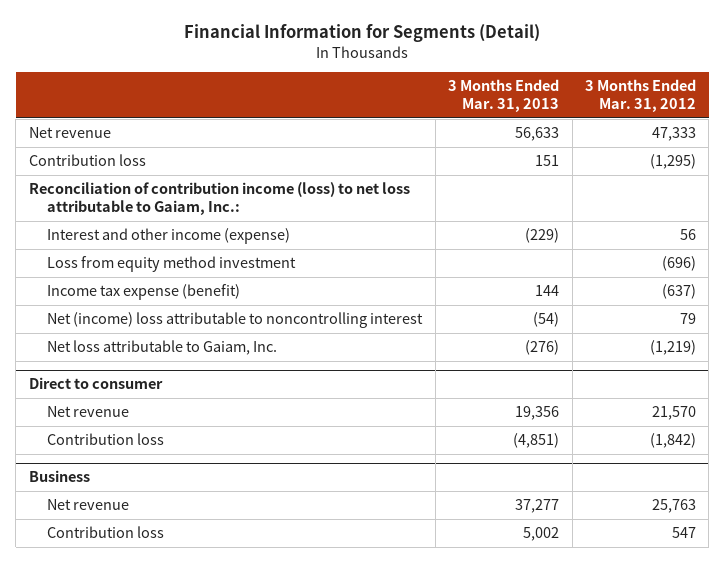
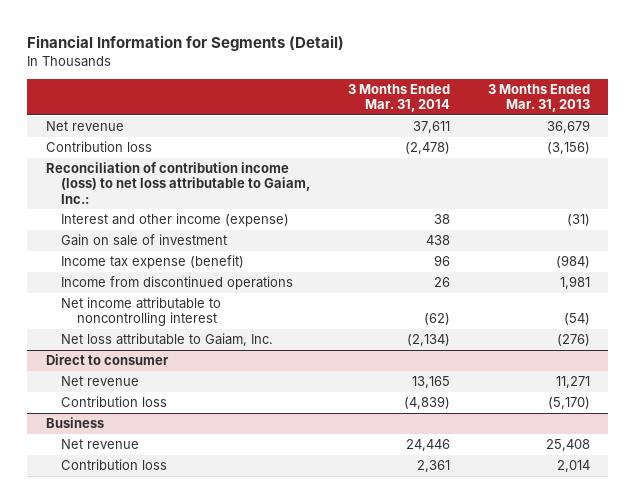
- | 3 Months Ended Mar. 31, 2013 | 3 Months Ended Mar. 31, 2012
+ | 3 Months Ended Mar. 31, 2014 | 3 Months Ended Mar. 31, 2013
- Net revenue | 56,633 | 47,333
- Contribution loss | 151 | (1,295)
+ Net revenue | 37,611 | 36,679
+ Contribution loss | (2,478) | (3,156)
- Interest and other income (expense) | (229) | 56
- Loss from equity method investment | | (696)
- Income tax expense (benefit) | 144 | (637)
- Net (income) loss attributable to noncontrolling interest | (54) | 79
+ Interest and other income (expense) | 38 | (31)
+ Gain on sale of investment | 438 |
+ Income tax expense (benefit) | 96 | (984)
+ Income from discontinued operations | 26 | 1,981
+ Net income attributable to noncontrolling interest | (62) | (54)
@ Direct to consumer
- Net revenue | 19,356 | 21,570
- Contribution loss | (4,851) | (1,842)
+ Net revenue | 13,165 | 11,271
+ Contribution loss | (4,839) | (5,170)
@ Business
- Net revenue | 37,277 | 25,763
- Contribution loss | 5,002 | 547
+ Net revenue | 24,446 | 25,408
+ Contribution loss | 2,361 | 2,014

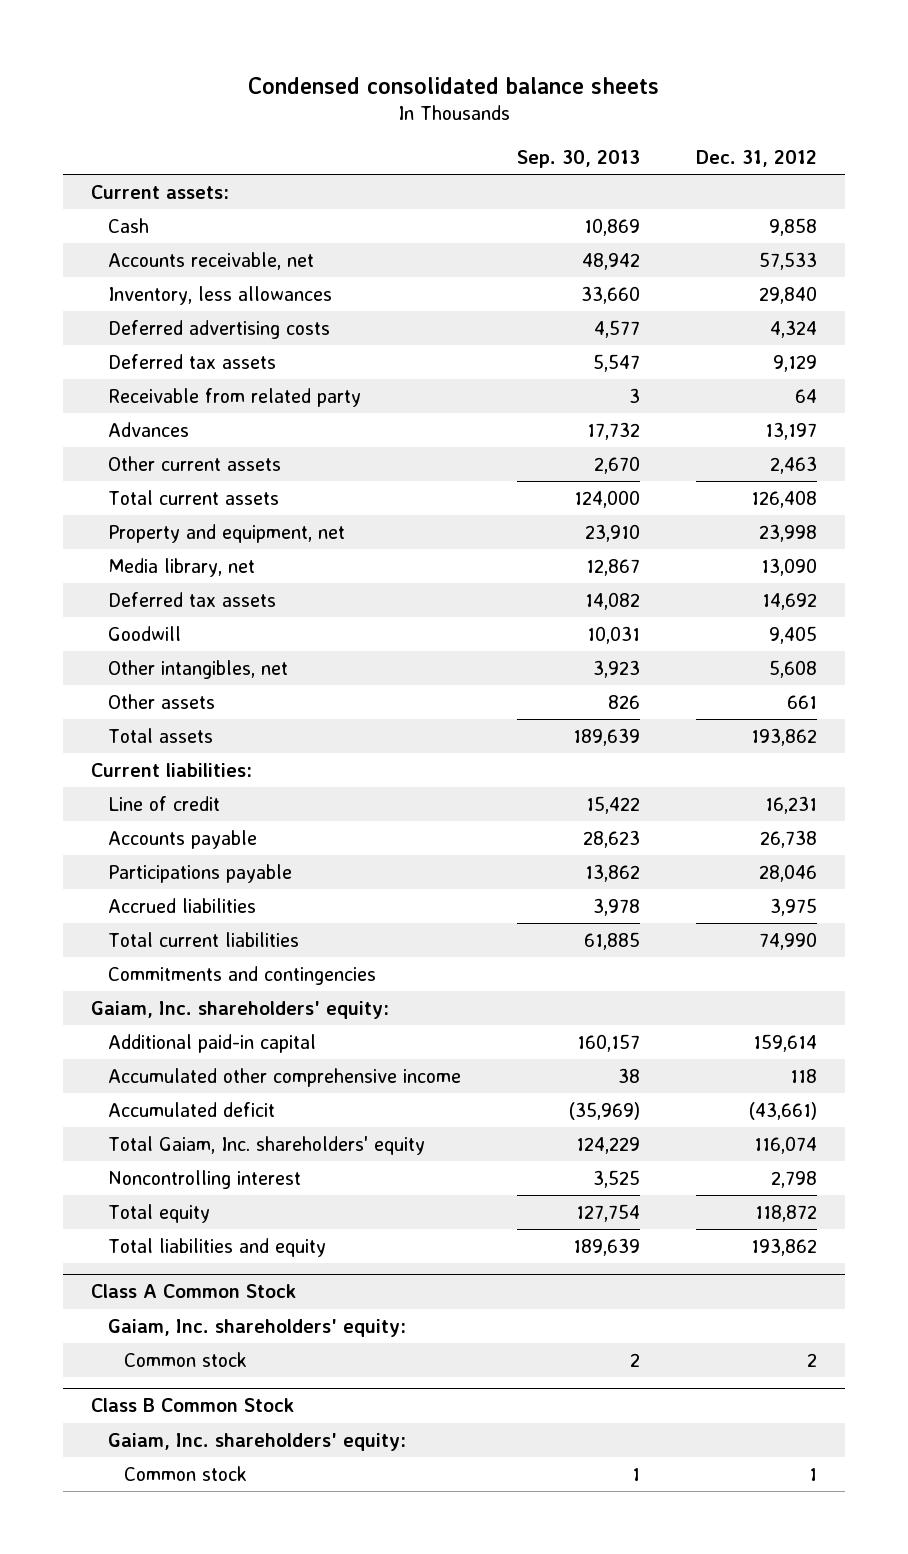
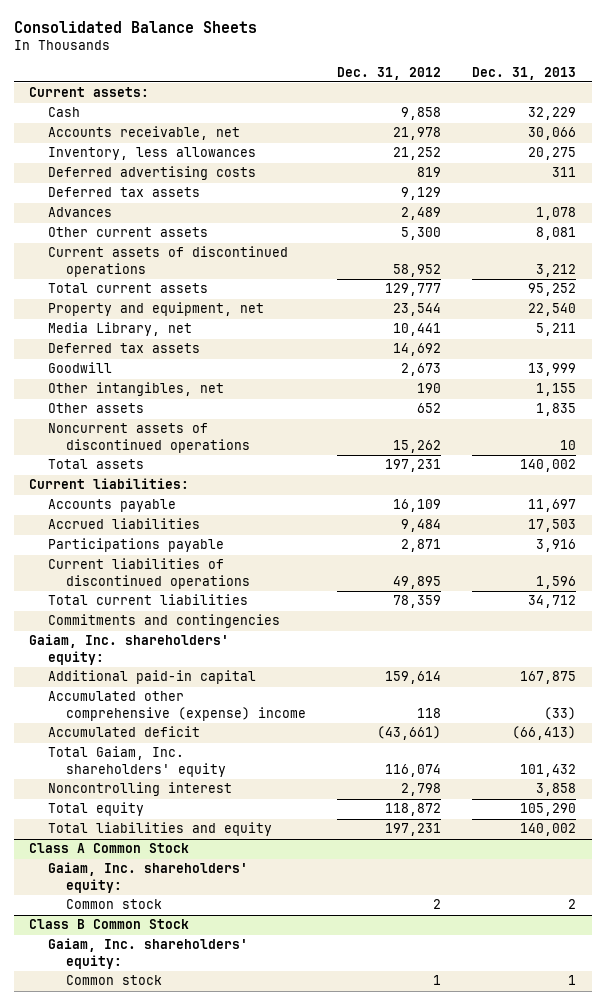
- Condensed consolidated balance sheets
+ Consolidated Balance Sheets
- | Sep. 30, 2013 | Dec. 31, 2012
+ | Dec. 31, 2012 | Dec. 31, 2013
- Accounts receivable, net | 48,942 | 57,533
- Inventory, less allowances | 33,660 | 29,840
- Deferred advertising costs | 4,577 | 4,324
+ Accounts receivable, net | 21,978 | 30,066
+ Inventory, less allowances | 21,252 | 20,275
+ Deferred advertising costs | 819 | 311
- Receivable from related party | 3 | 64
- Advances | 17,732 | 13,197
- Other current assets | 2,670 | 2,463
- Total current assets | 124,000 | 126,408
- Property and equipment, net | 23,910 | 23,998
- Media library, net | 12,867 | 13,090
+ Advances | 2,489 | 1,078
+ Other current assets | 5,300 | 8,081
+ Current assets of discontinued operations | 58,952 | 3,212
+ Total current assets | 129,777 | 95,252
+ Property and equipment, net | 23,544 | 22,540
+ Media Library, net | 10,441 | 5,211
- Goodwill | 10,031 | 9,405
- Other intangibles, net | 3,923 | 5,608
- Other assets | 826 | 661
- Total assets | 189,639 | 193,862
+ Goodwill | 2,673 | 13,999
+ Other intangibles, net | 190 | 1,155
+ Other assets | 652 | 1,835
+ Noncurrent assets of discontinued operations | 15,262 | 10
+ Total assets | 197,231 | 140,002
- Line of credit | 15,422 | 16,231
- Accounts payable | 28,623 | 26,738
- Participations payable | 13,862 | 28,046
- Accrued liabilities | 3,978 | 3,975
- Total current liabilities | 61,885 | 74,990
+ Accounts payable | 16,109 | 11,697
+ Accrued liabilities | 9,484 | 17,503
+ Participations payable | 2,871 | 3,916
+ Current liabilities of discontinued operations | 49,895 | 1,596
+ Total current liabilities | 78,359 | 34,712
- Accumulated other comprehensive income | 38 | 118
+ Accumulated other comprehensive (expense) income | 118 | (33)
- Total liabilities and equity | 189,639 | 193,862
+ Total liabilities and equity | 197,231 | 140,002

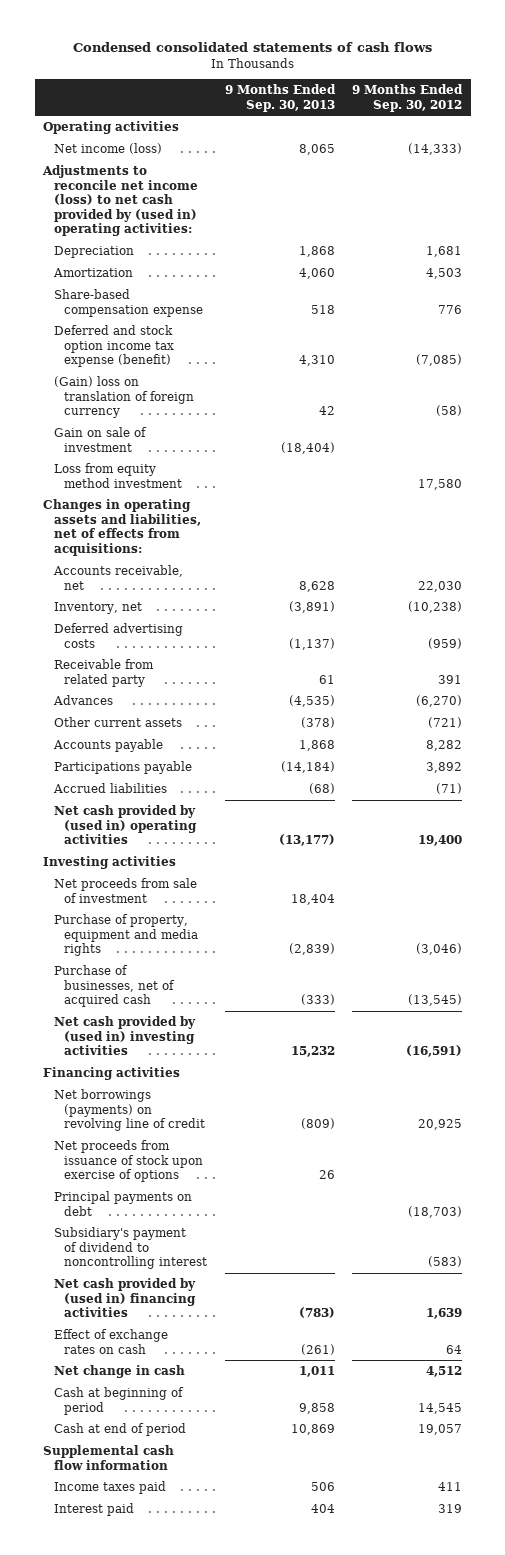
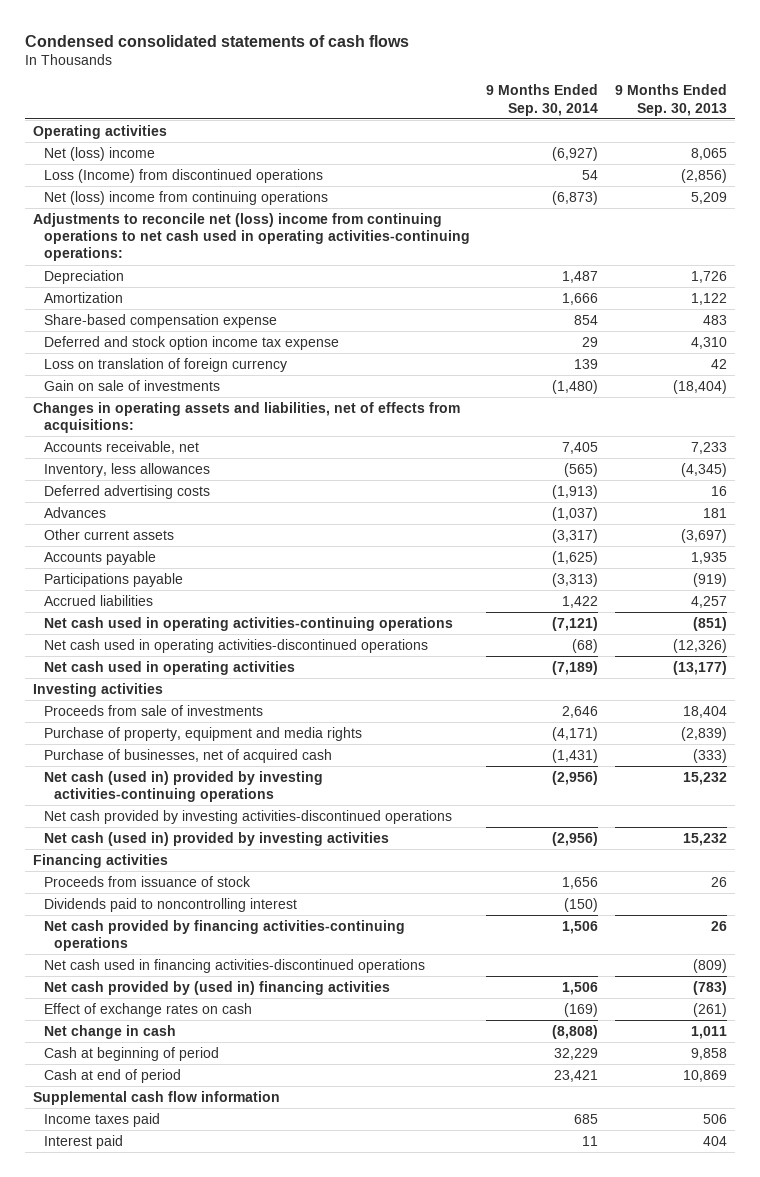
- | 9 Months Ended Sep. 30, 2013 | 9 Months Ended Sep. 30, 2012
+ | 9 Months Ended Sep. 30, 2014 | 9 Months Ended Sep. 30, 2013
- Net income (loss) | 8,065 | (14,333)
- Adjustments to reconcile net income (loss) to net cash provided by (used in) operating activities:
- Depreciation | 1,868 | 1,681
- Amortization | 4,060 | 4,503
- Share-based compensation expense | 518 | 776
- Deferred and stock option income tax expense (benefit) | 4,310 | (7,085)
- (Gain) loss on translation of foreign currency | 42 | (58)
- Gain on sale of investment | (18,404) |
- Loss from equity method investment | | 17,580
+ Net (loss) income | (6,927) | 8,065
+ Loss (Income) from discontinued operations | 54 | (2,856)
+ Net (loss) income from continuing operations | (6,873) | 5,209
+ Adjustments to reconcile net (loss) income from continuing operations to net cash used in operating activities-continuing operations:
+ Depreciation | 1,487 | 1,726
+ Amortization | 1,666 | 1,122
+ Share-based compensation expense | 854 | 483
+ Deferred and stock option income tax expense | 29 | 4,310
+ Loss on translation of foreign currency | 139 | 42
+ Gain on sale of investments | (1,480) | (18,404)
- Accounts receivable, net | 8,628 | 22,030
- Inventory, net | (3,891) | (10,238)
- Deferred advertising costs | (1,137) | (959)
- Receivable from related party | 61 | 391
- Advances | (4,535) | (6,270)
- Other current assets | (378) | (721)
- Accounts payable | 1,868 | 8,282
- Participations payable | (14,184) | 3,892
- Accrued liabilities | (68) | (71)
- Net cash provided by (used in) operating activities | (13,177) | 19,400
+ Accounts receivable, net | 7,405 | 7,233
+ Inventory, less allowances | (565) | (4,345)
+ Deferred advertising costs | (1,913) | 16
+ Advances | (1,037) | 181
+ Other current assets | (3,317) | (3,697)
+ Accounts payable | (1,625) | 1,935
+ Participations payable | (3,313) | (919)
+ Accrued liabilities | 1,422 | 4,257
+ Net cash used in operating activities-continuing operations | (7,121) | (851)
+ Net cash used in operating activities-discontinued operations | (68) | (12,326)
+ Net cash used in operating activities | (7,189) | (13,177)
- Net proceeds from sale of investment | 18,404 |
+ Proceeds from sale of investments | 2,646 | 18,404
- Net cash provided by (used in) investing activities | 15,232 | (16,591)
+ Net cash (used in) provided by investing activities-continuing operations | (2,956) | 15,232
+ Net cash provided by investing activities-discontinued operations
+ Net cash (used in) provided by investing activities | (2,956) | 15,232
- Net borrowings (payments) on revolving line of credit | (809) | 20,925
- Net proceeds from issuance of stock upon exercise of options | 26 |
- Principal payments on debt | | (18,703)
- Subsidiary's payment of dividend to noncontrolling interest | | (583)
+ Proceeds from issuance of stock | 1,656 | 26
+ Dividends paid to noncontrolling interest | (150) |
+ Net cash provided by financing activities-continuing operations | 1,506 | 26
+ Net cash used in financing activities-discontinued operations | | (809)

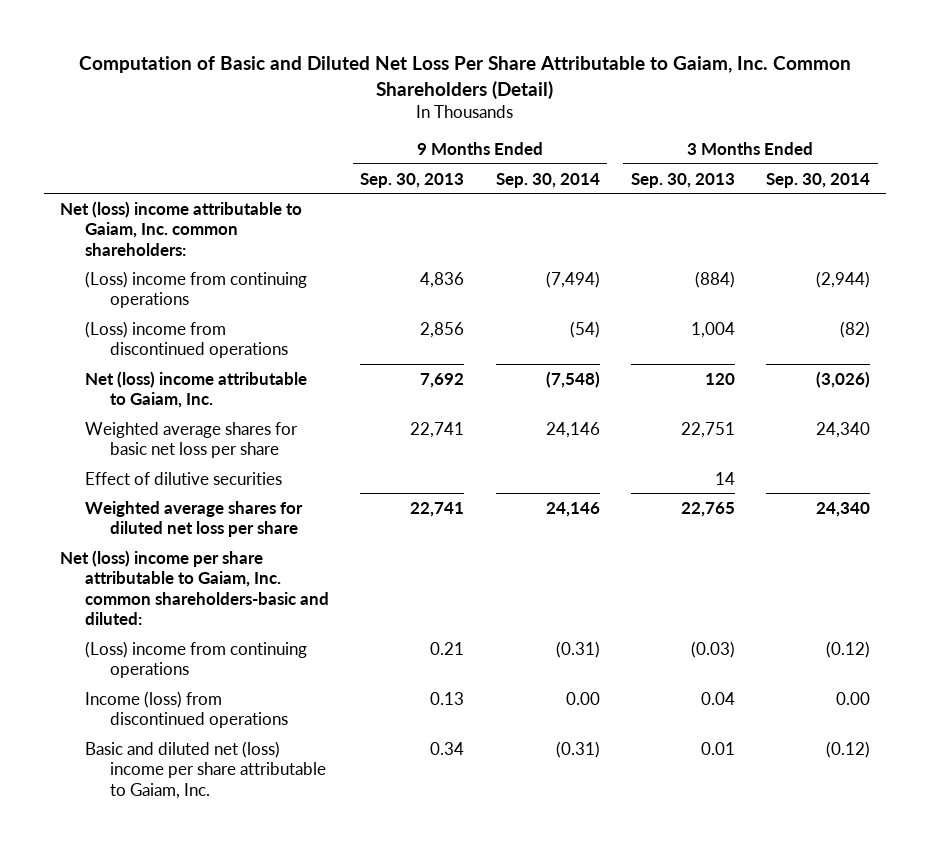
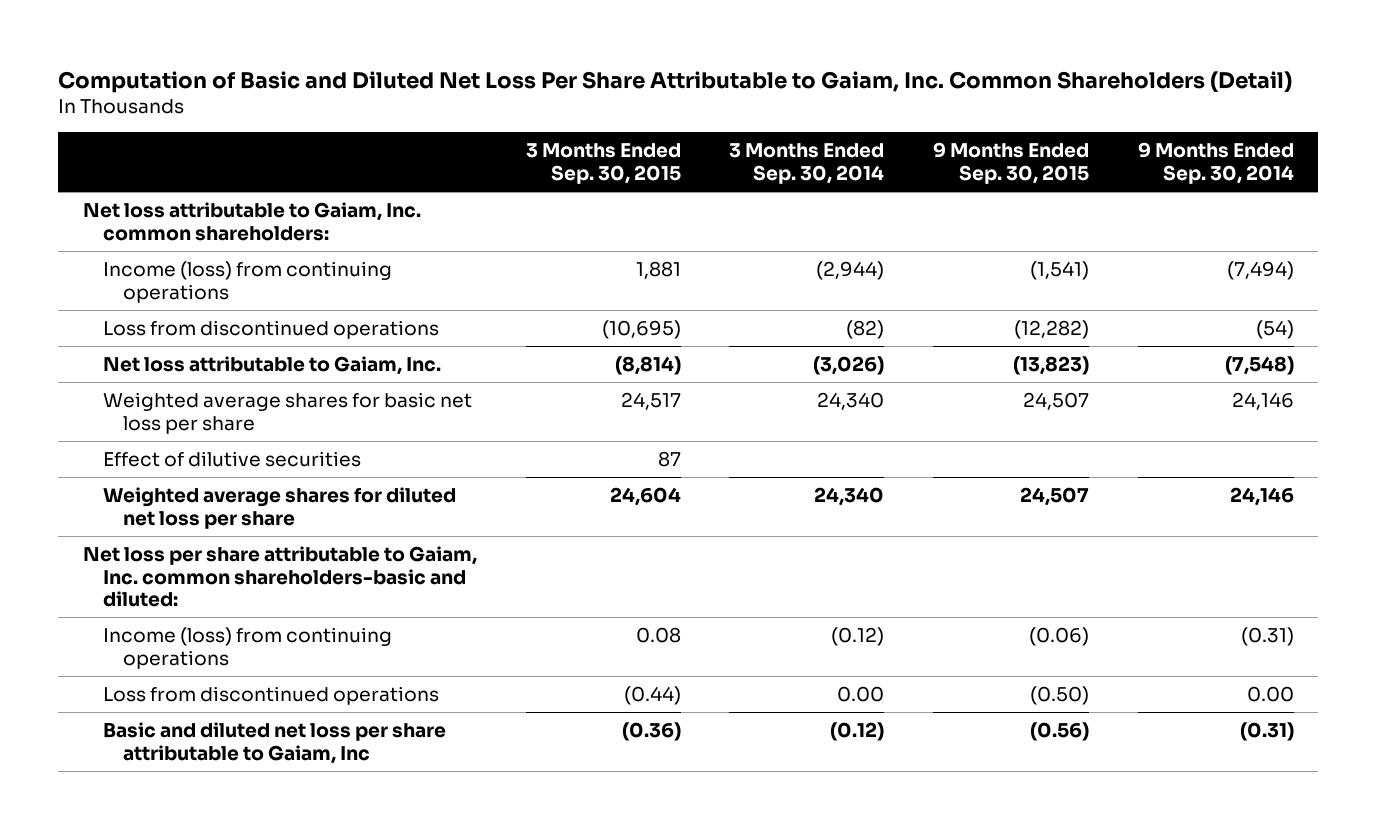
- | 9 Months Ended Sep. 30, 2013 | 9 Months Ended Sep. 30, 2014 | 3 Months Ended Sep. 30, 2013 | 3 Months Ended Sep. 30, 2014
+ | 3 Months Ended Sep. 30, 2015 | 3 Months Ended Sep. 30, 2014 | 9 Months Ended Sep. 30, 2015 | 9 Months Ended Sep. 30, 2014
- Net (loss) income attributable to Gaiam, Inc. common shareholders:
- (Loss) income from continuing operations | 4,836 | (7,494) | (884) | (2,944)
- (Loss) income from discontinued operations | 2,856 | (54) | 1,004 | (82)
- Net (loss) income attributable to Gaiam, Inc. | 7,692 | (7,548) | 120 | (3,026)
+ Net loss attributable to Gaiam, Inc. common shareholders:
+ Income (loss) from continuing operations | 1,881 | (2,944) | (1,541) | (7,494)
+ Loss from discontinued operations | (10,695) | (82) | (12,282) | (54)
+ Net loss attributable to Gaiam, Inc. | (8,814) | (3,026) | (13,823) | (7,548)
- Net (loss) income per share attributable to Gaiam, Inc. common shareholders-basic and diluted:
- (Loss) income from continuing operations | 0.21 | (0.31) | (0.03) | (0.12)
- Income (loss) from discontinued operations | 0.13 | 0.00 | 0.04 | 0.00
- Basic and diluted net (loss) income per share attributable to Gaiam, Inc. | 0.34 | (0.31) | 0.01 | (0.12)
+ Net loss per share attributable to Gaiam, Inc. common shareholders-basic and diluted:
+ Income (loss) from continuing operations | 0.08 | (0.12) | (0.06) | (0.31)
+ Loss from discontinued operations | (0.44) | 0.00 | (0.50) | 0.00
+ Basic and diluted net loss per share attributable to Gaiam, Inc | (0.36) | (0.12) | (0.56) | (0.31)

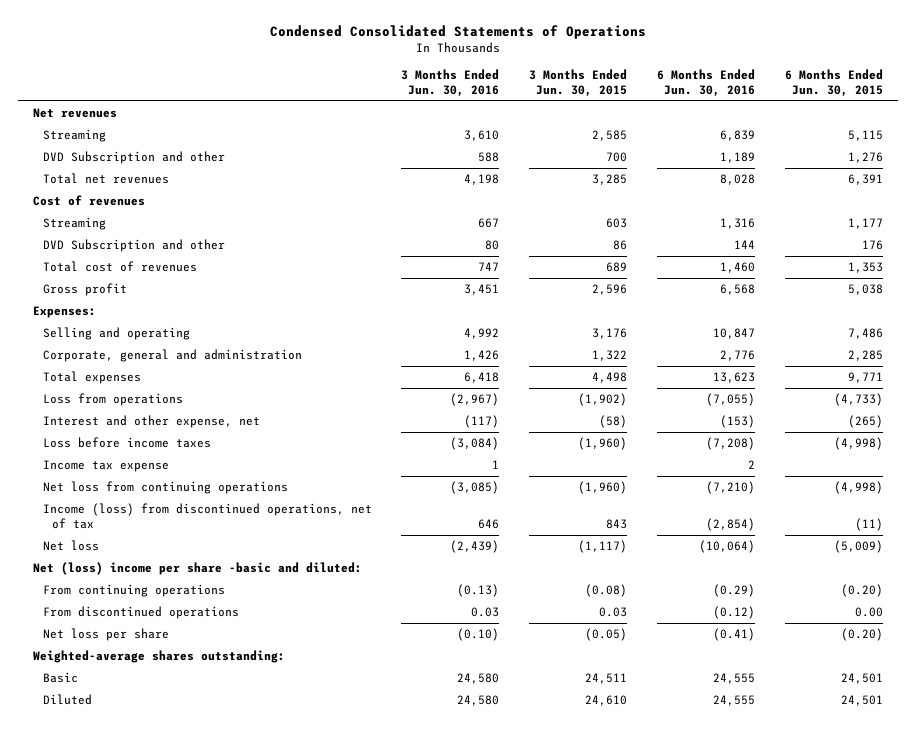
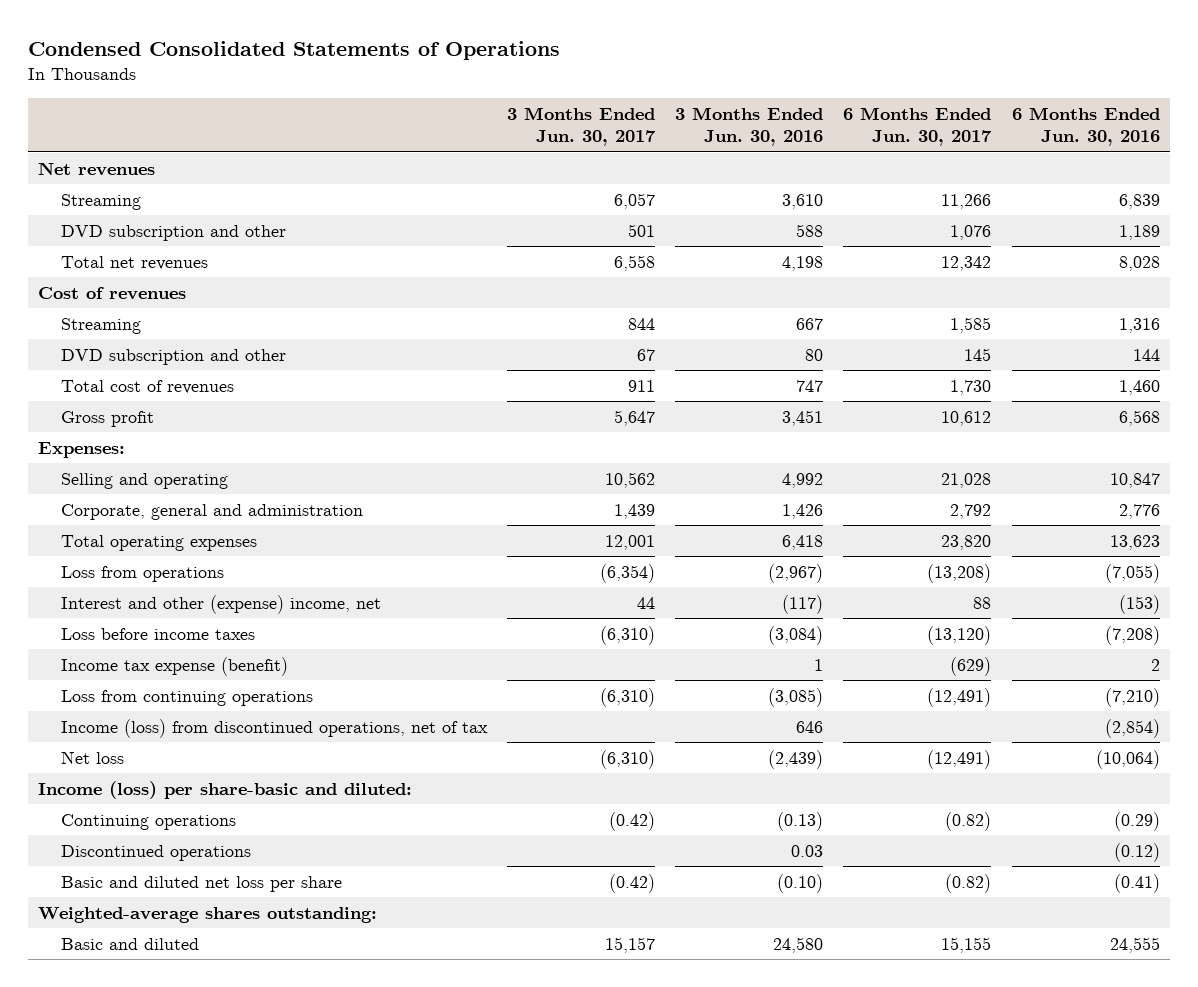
- | 3 Months Ended Jun. 30, 2016 | 3 Months Ended Jun. 30, 2015 | 6 Months Ended Jun. 30, 2016 | 6 Months Ended Jun. 30, 2015
+ | 3 Months Ended Jun. 30, 2017 | 3 Months Ended Jun. 30, 2016 | 6 Months Ended Jun. 30, 2017 | 6 Months Ended Jun. 30, 2016
- DVD Subscription and other | 588 | 700 | 1,189 | 1,276
+ DVD subscription and other | 501 | 588 | 1,076 | 1,189
- DVD Subscription and other | 80 | 86 | 144 | 176
+ DVD subscription and other | 67 | 80 | 145 | 144
- Total expenses | 6,418 | 4,498 | 13,623 | 9,771
+ Total operating expenses | 12,001 | 6,418 | 23,820 | 13,623
- Interest and other expense, net | (117) | (58) | (153) | (265)
+ Interest and other (expense) income, net | 44 | (117) | 88 | (153)
- Income tax expense | 1 | | 2 |
- Net loss from continuing operations | (3,085) | (1,960) | (7,210) | (4,998)
+ Income tax expense (benefit) | | 1 | (629) | 2
+ Loss from continuing operations | (6,310) | (3,085) | (12,491) | (7,210)
- Net (loss) income per share -basic and diluted:
- From continuing operations | (0.13) | (0.08) | (0.29) | (0.20)
- From discontinued operations | 0.03 | 0.03 | (0.12) | 0.00
- Net loss per share | (0.10) | (0.05) | (0.41) | (0.20)
+ Income (loss) per share-basic and diluted:
+ Continuing operations | (0.42) | (0.13) | (0.82) | (0.29)
+ Discontinued operations | | 0.03 | | (0.12)
+ Basic and diluted net loss per share | (0.42) | (0.10) | (0.82) | (0.41)
- Basic | 24,580 | 24,511 | 24,555 | 24,501
- Diluted | 24,580 | 24,610 | 24,555 | 24,501
+ Basic and diluted | 15,157 | 24,580 | 15,155 | 24,555

